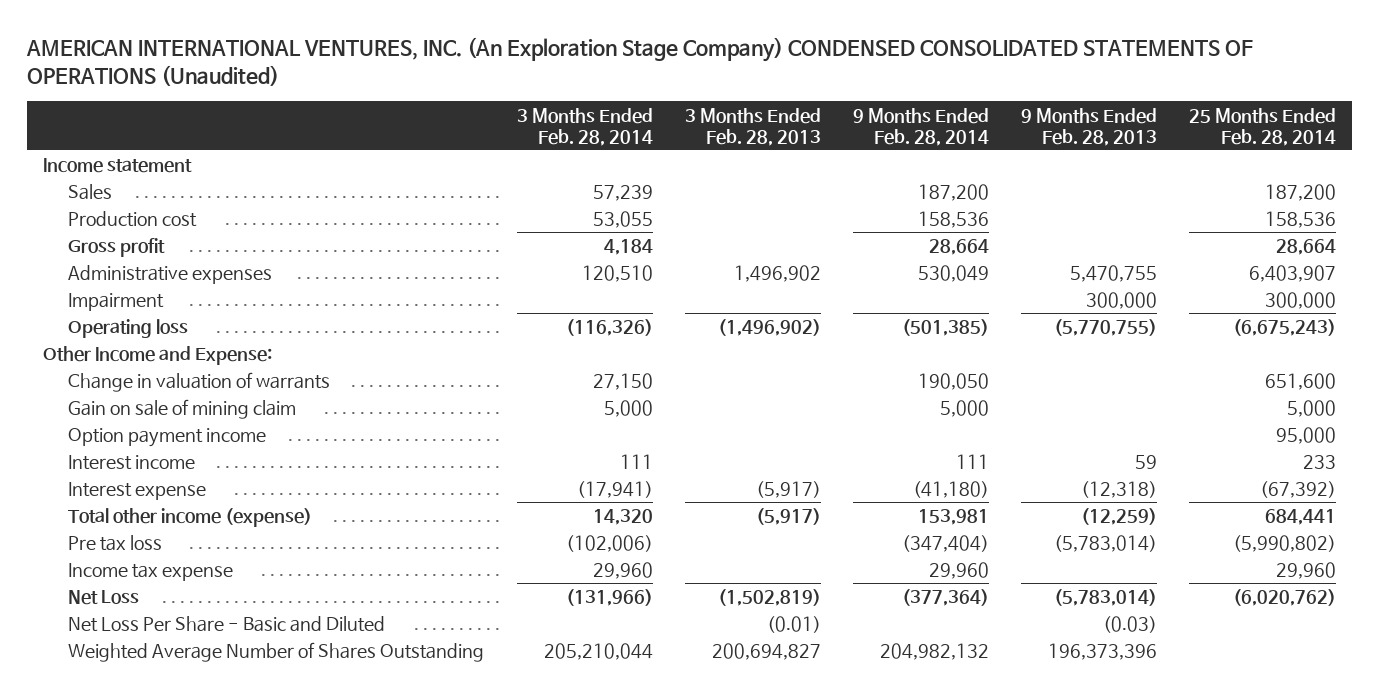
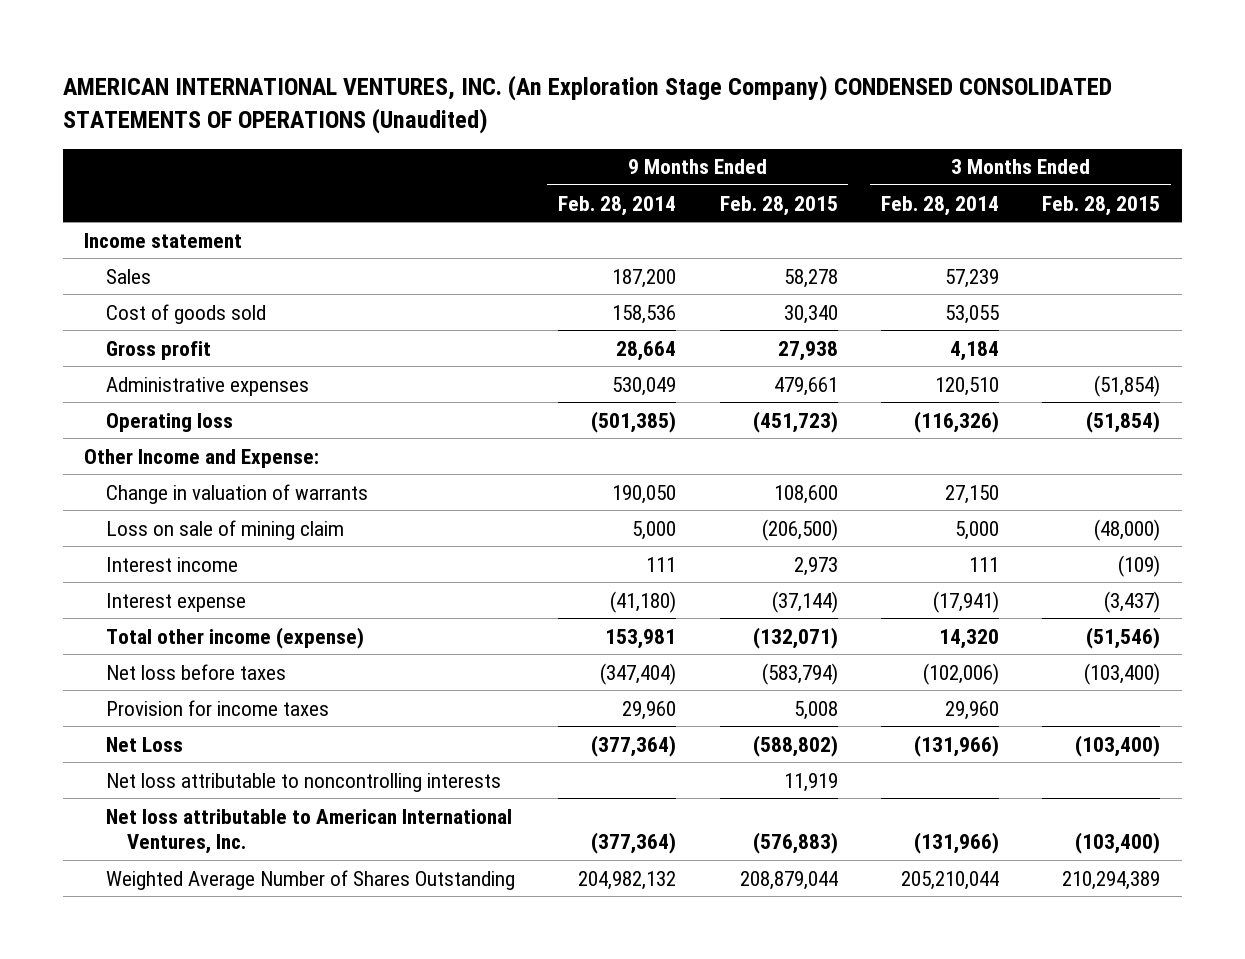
- | 3 Months Ended Feb. 28, 2014 | 3 Months Ended Feb. 28, 2013 | 9 Months Ended Feb. 28, 2014 | 9 Months Ended Feb. 28, 2013 | 25 Months Ended Feb. 28, 2014
+ | 9 Months Ended Feb. 28, 2014 | 9 Months Ended Feb. 28, 2015 | 3 Months Ended Feb. 28, 2014 | 3 Months Ended Feb. 28, 2015
- Production cost | 53,055 | | 158,536 | | 158,536
+ Cost of goods sold | 158,536 | 30,340 | 53,055 |
- Impairment | | | | 300,000 | 300,000
- Gain on sale of mining claim | 5,000 | | 5,000 | | 5,000
- Option payment income | | | | | 95,000
+ Loss on sale of mining claim | 5,000 | (206,500) | 5,000 | (48,000)
- Pre tax loss | (102,006) | | (347,404) | (5,783,014) | (5,990,802)
- Income tax expense | 29,960 | | 29,960 | | 29,960
+ Net loss before taxes | (347,404) | (583,794) | (102,006) | (103,400)
+ Provision for income taxes | 29,960 | 5,008 | 29,960 |
- Net Loss Per Share - Basic and Diluted | | (0.01) | | (0.03) |
+ Net loss attributable to noncontrolling interests | | 11,919 | |
+ Net loss attributable to American International Ventures, Inc. | (377,364) | (576,883) | (131,966) | (103,400)

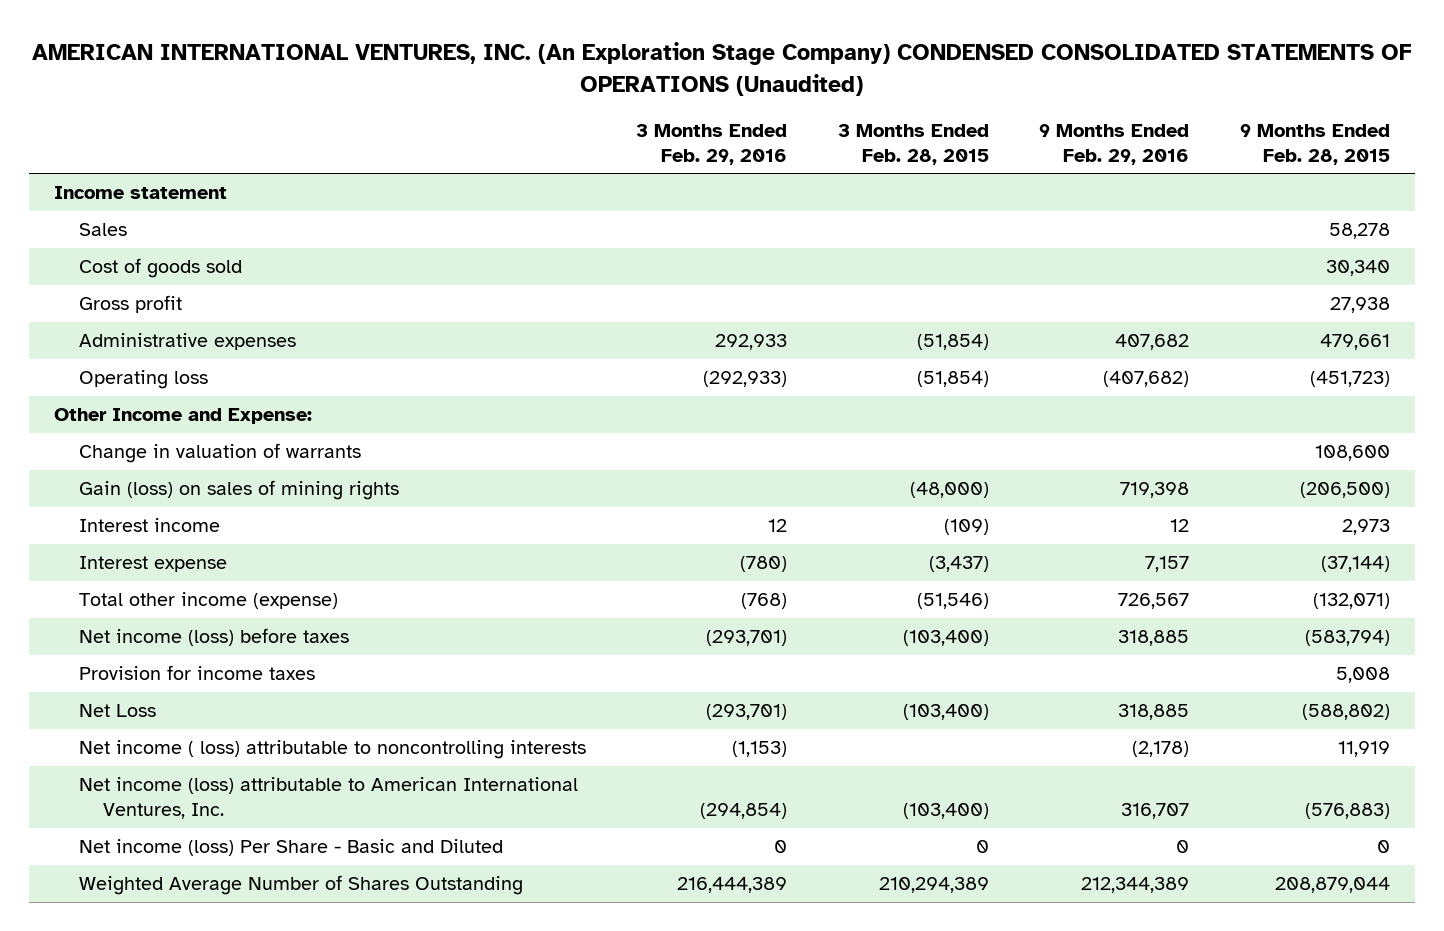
- | 9 Months Ended Feb. 28, 2014 | 9 Months Ended Feb. 28, 2015 | 3 Months Ended Feb. 28, 2014 | 3 Months Ended Feb. 28, 2015
+ | 3 Months Ended Feb. 29, 2016 | 3 Months Ended Feb. 28, 2015 | 9 Months Ended Feb. 29, 2016 | 9 Months Ended Feb. 28, 2015
- Loss on sale of mining claim | 5,000 | (206,500) | 5,000 | (48,000)
+ Gain (loss) on sales of mining rights | | (48,000) | 719,398 | (206,500)
- Net loss before taxes | (347,404) | (583,794) | (102,006) | (103,400)
+ Net income (loss) before taxes | (293,701) | (103,400) | 318,885 | (583,794)
- Net loss attributable to noncontrolling interests | | 11,919 | |
- Net loss attributable to American International Ventures, Inc. | (377,364) | (576,883) | (131,966) | (103,400)
+ Net income ( loss) attributable to noncontrolling interests | (1,153) | | (2,178) | 11,919
+ Net income (loss) attributable to American International Ventures, Inc. | (294,854) | (103,400) | 316,707 | (576,883)
+ Net income (loss) Per Share - Basic and Diluted | 0 | 0 | 0 | 0

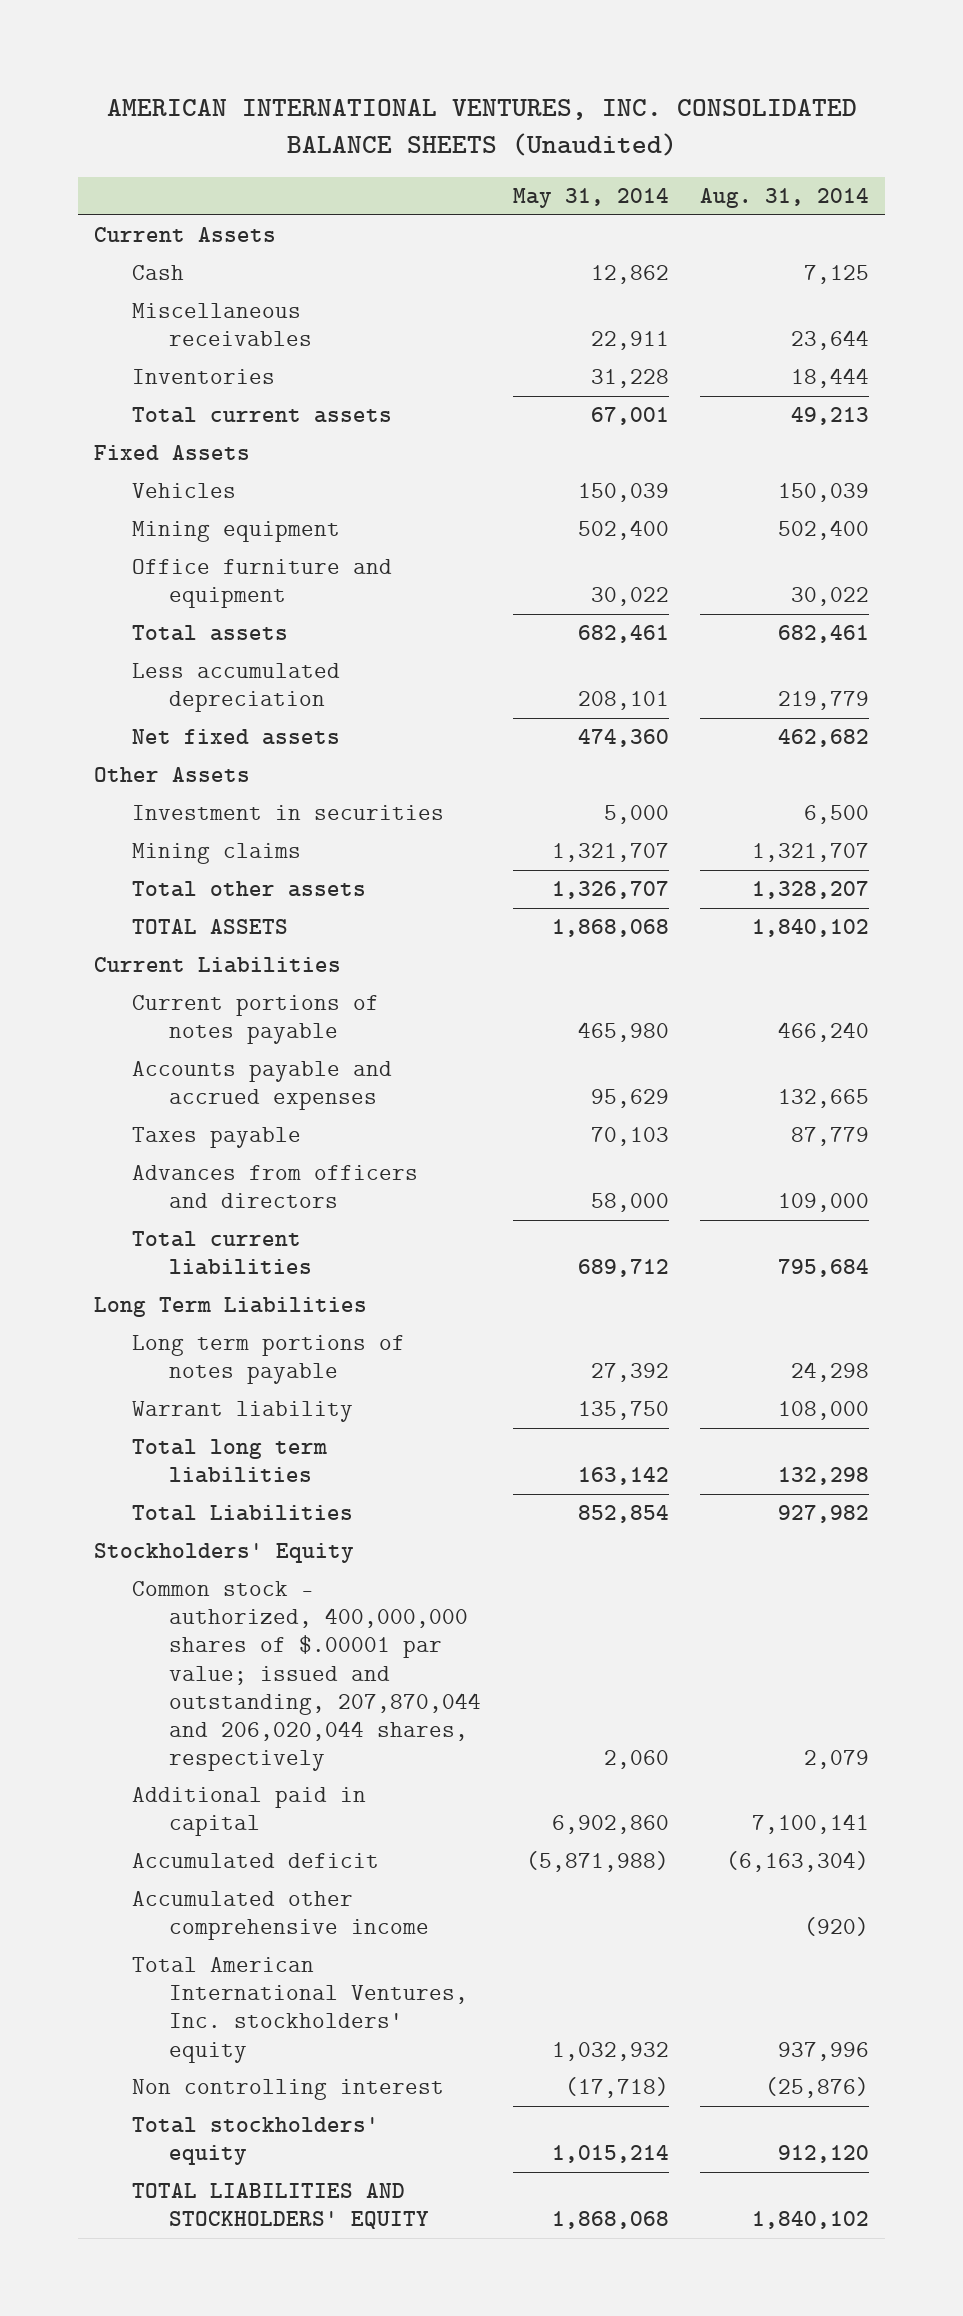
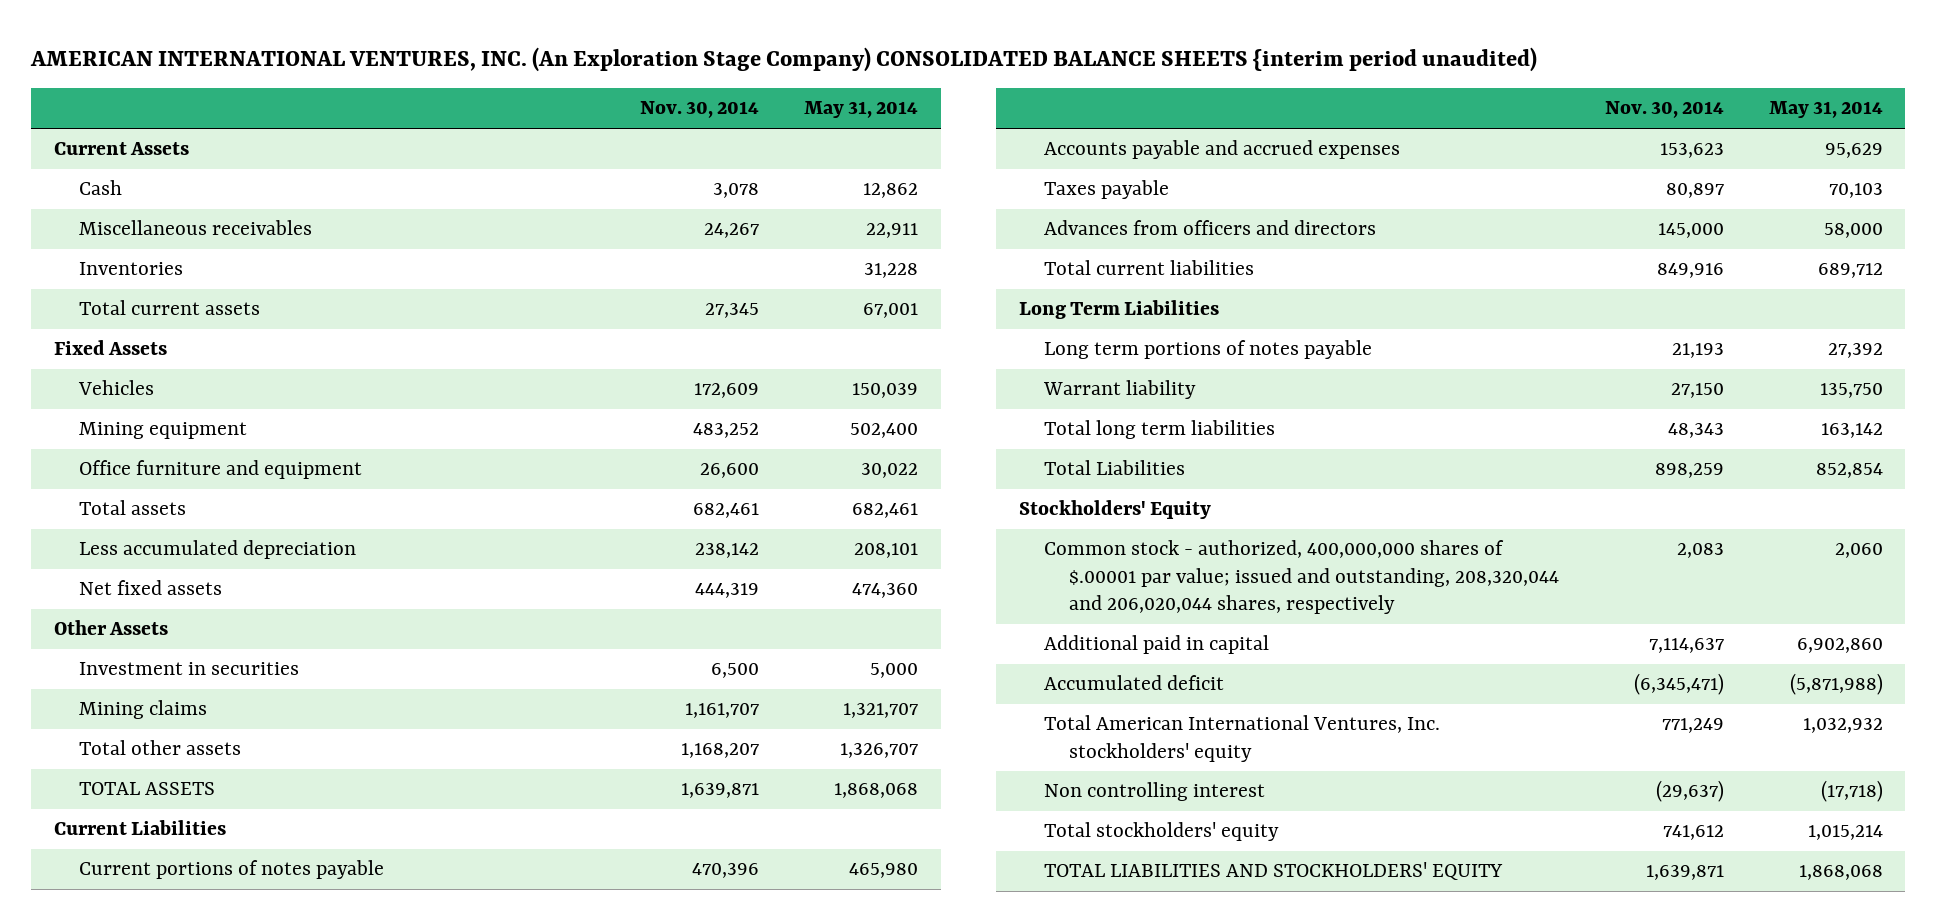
- AMERICAN INTERNATIONAL VENTURES, INC. CONSOLIDATED BALANCE SHEETS (Unaudited)
+ AMERICAN INTERNATIONAL VENTURES, INC. (An Exploration Stage Company) CONSOLIDATED BALANCE SHEETS {interim period unaudited)
- | May 31, 2014 | Aug. 31, 2014
+ | Nov. 30, 2014 | May 31, 2014
- Common stock - authorized, 400,000,000 shares of $.00001 par value; issued and outstanding, 207,870,044 and 206,020,044 shares, respectively | 2,060 | 2,079
+ Common stock - authorized, 400,000,000 shares of $.00001 par value; issued and outstanding, 208,320,044 and 206,020,044 shares, respectively | 2,083 | 2,060
- Accumulated other comprehensive income | | (920)

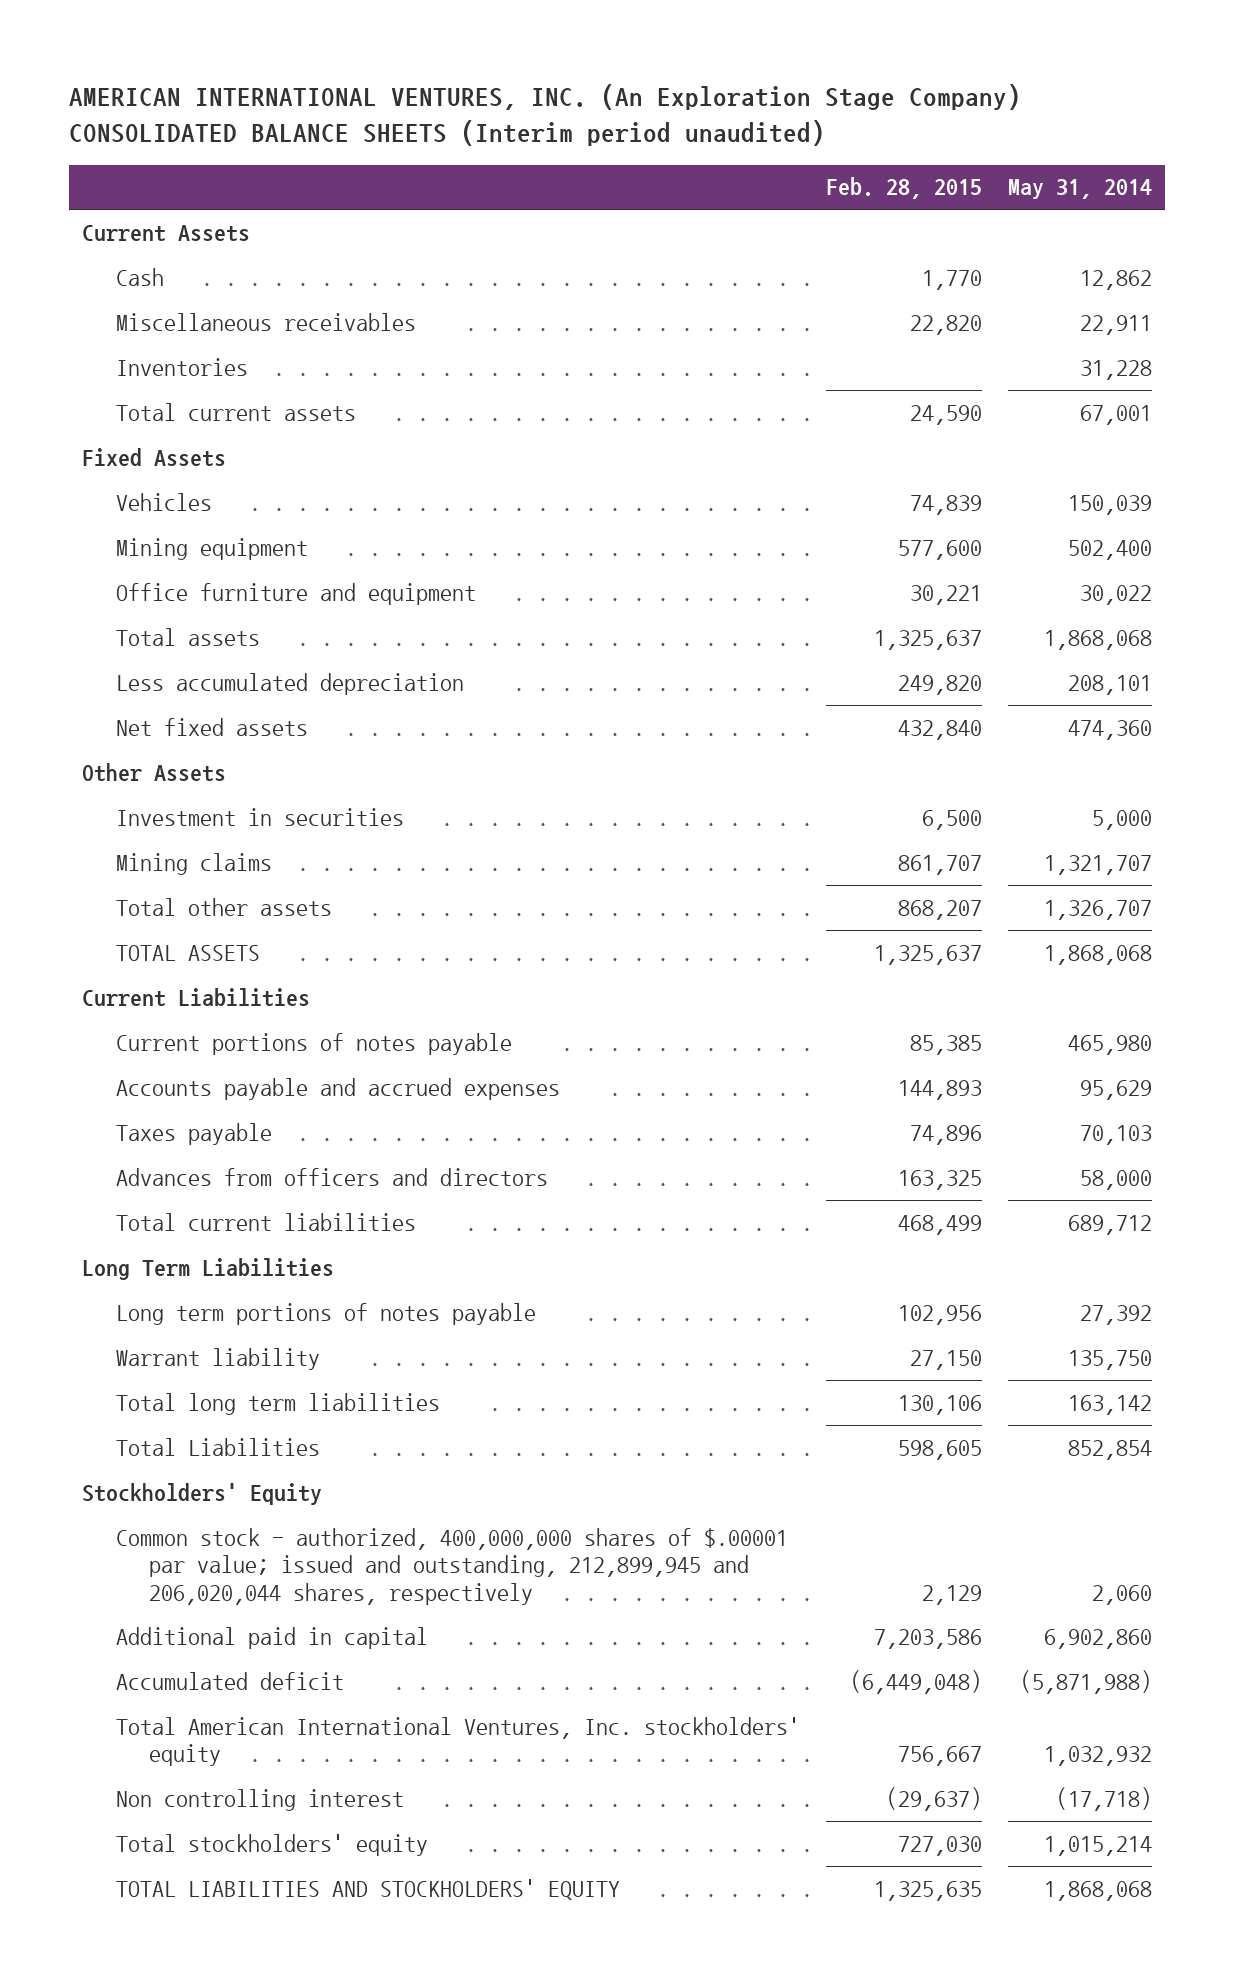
- AMERICAN INTERNATIONAL VENTURES, INC. (An Exploration Stage Company) CONSOLIDATED BALANCE SHEETS {interim period unaudited)
+ AMERICAN INTERNATIONAL VENTURES, INC. (An Exploration Stage Company) CONSOLIDATED BALANCE SHEETS (Interim period unaudited)
- | Nov. 30, 2014 | May 31, 2014
+ | Feb. 28, 2015 | May 31, 2014
- Total assets | 682,461 | 682,461
+ Total assets | 1,325,637 | 1,868,068
- Common stock - authorized, 400,000,000 shares of $.00001 par value; issued and outstanding, 208,320,044 and 206,020,044 shares, respectively | 2,083 | 2,060
+ Common stock - authorized, 400,000,000 shares of $.00001 par value; issued and outstanding, 212,899,945 and 206,020,044 shares, respectively | 2,129 | 2,060

